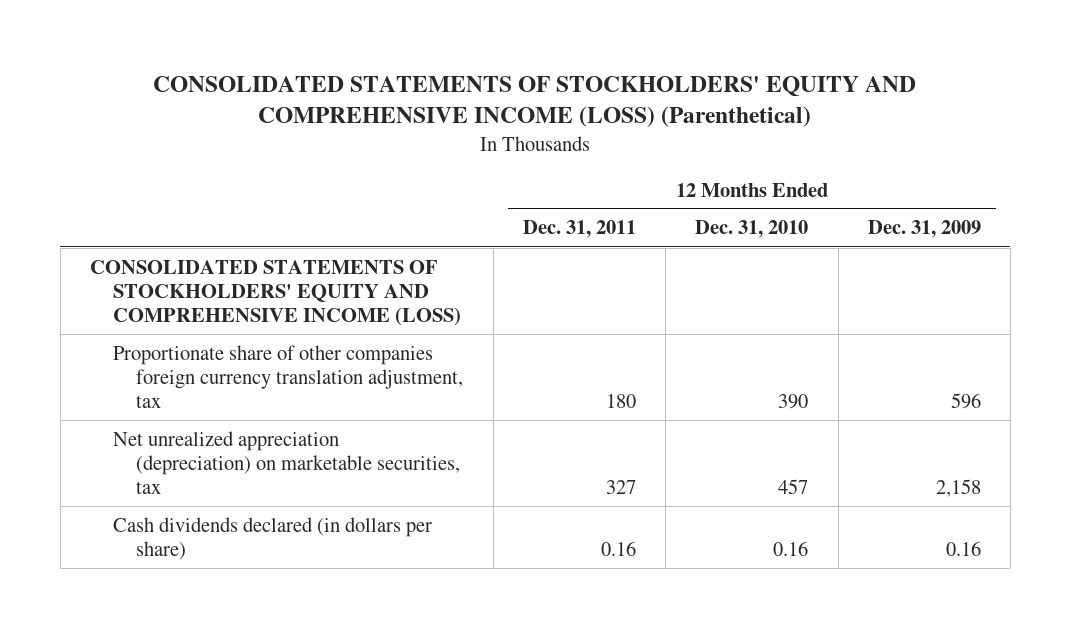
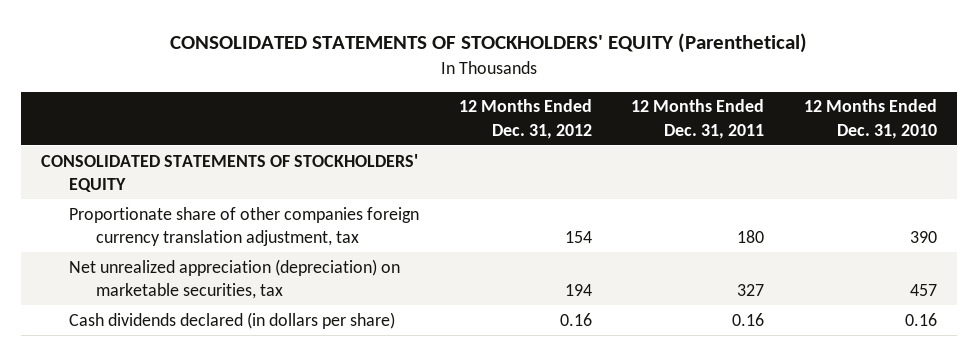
- CONSOLIDATED STATEMENTS OF STOCKHOLDERS' EQUITY AND COMPREHENSIVE INCOME (LOSS) (Parenthetical)
+ CONSOLIDATED STATEMENTS OF STOCKHOLDERS' EQUITY (Parenthetical)
- | 12 Months Ended Dec. 31, 2011 | 12 Months Ended Dec. 31, 2010 | 12 Months Ended Dec. 31, 2009
+ | 12 Months Ended Dec. 31, 2012 | 12 Months Ended Dec. 31, 2011 | 12 Months Ended Dec. 31, 2010
- CONSOLIDATED STATEMENTS OF STOCKHOLDERS' EQUITY AND COMPREHENSIVE INCOME (LOSS)
+ CONSOLIDATED STATEMENTS OF STOCKHOLDERS' EQUITY

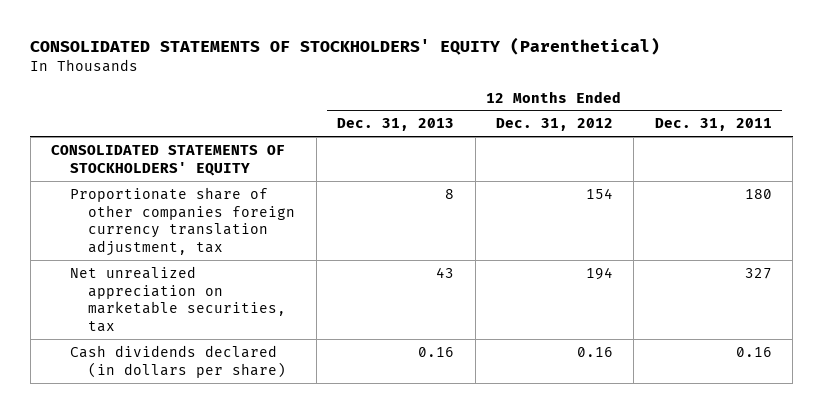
- | 12 Months Ended Dec. 31, 2012 | 12 Months Ended Dec. 31, 2011 | 12 Months Ended Dec. 31, 2010
+ | 12 Months Ended Dec. 31, 2013 | 12 Months Ended Dec. 31, 2012 | 12 Months Ended Dec. 31, 2011
- Net unrealized appreciation (depreciation) on marketable securities, tax | 194 | 327 | 457
+ Net unrealized appreciation on marketable securities, tax | 43 | 194 | 327

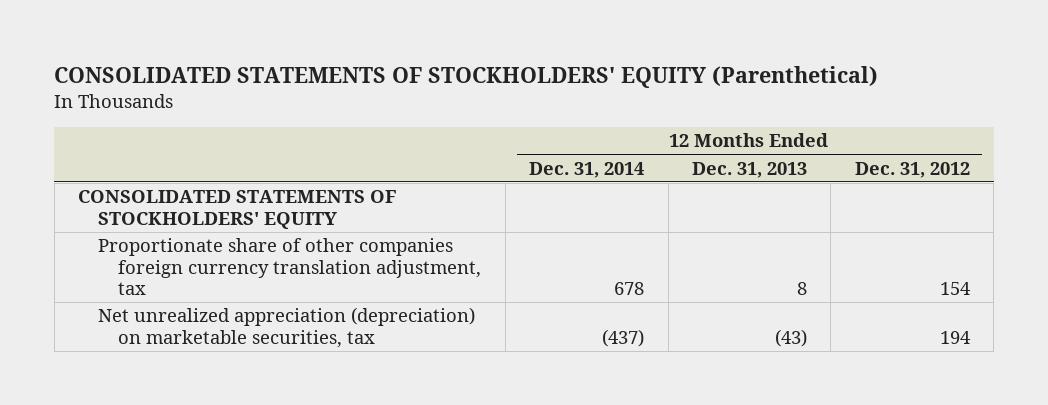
- | 12 Months Ended Dec. 31, 2013 | 12 Months Ended Dec. 31, 2012 | 12 Months Ended Dec. 31, 2011
+ | 12 Months Ended Dec. 31, 2014 | 12 Months Ended Dec. 31, 2013 | 12 Months Ended Dec. 31, 2012
- Net unrealized appreciation on marketable securities, tax | 43 | 194 | 327
- Cash dividends declared (in dollars per share) | 0.16 | 0.16 | 0.16
+ Net unrealized appreciation (depreciation) on marketable securities, tax | (437) | (43) | 194

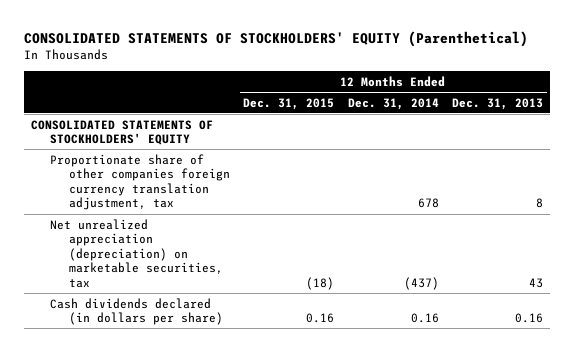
- | 12 Months Ended Dec. 31, 2014 | 12 Months Ended Dec. 31, 2013 | 12 Months Ended Dec. 31, 2012
+ | 12 Months Ended Dec. 31, 2015 | 12 Months Ended Dec. 31, 2014 | 12 Months Ended Dec. 31, 2013
- Net unrealized appreciation (depreciation) on marketable securities, tax | (437) | (43) | 194
+ Net unrealized appreciation (depreciation) on marketable securities, tax | (18) | (437) | 43
+ Cash dividends declared (in dollars per share) | 0.16 | 0.16 | 0.16

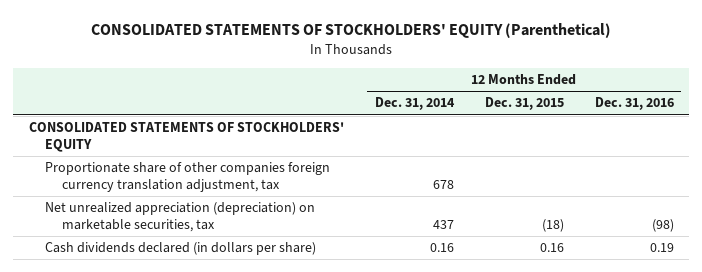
- | 12 Months Ended Dec. 31, 2015 | 12 Months Ended Dec. 31, 2014 | 12 Months Ended Dec. 31, 2013
+ | 12 Months Ended Dec. 31, 2014 | 12 Months Ended Dec. 31, 2015 | 12 Months Ended Dec. 31, 2016
- Net unrealized appreciation (depreciation) on marketable securities, tax | (18) | (437) | 43
+ Net unrealized appreciation (depreciation) on marketable securities, tax | 437 | (18) | (98)

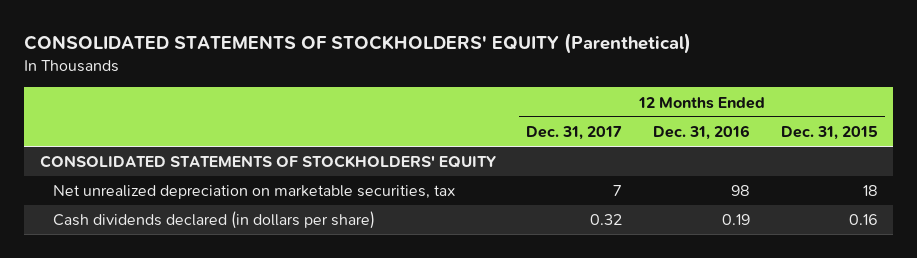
- | 12 Months Ended Dec. 31, 2014 | 12 Months Ended Dec. 31, 2015 | 12 Months Ended Dec. 31, 2016
+ | 12 Months Ended Dec. 31, 2017 | 12 Months Ended Dec. 31, 2016 | 12 Months Ended Dec. 31, 2015
- Proportionate share of other companies foreign currency translation adjustment, tax | 678 | |
- Net unrealized appreciation (depreciation) on marketable securities, tax | 437 | (18) | (98)
+ Net unrealized depreciation on marketable securities, tax | 7 | 98 | 18

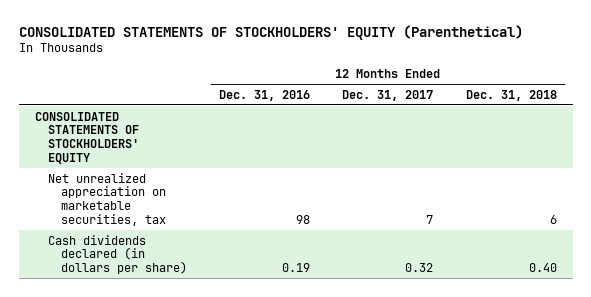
- | 12 Months Ended Dec. 31, 2017 | 12 Months Ended Dec. 31, 2016 | 12 Months Ended Dec. 31, 2015
+ | 12 Months Ended Dec. 31, 2016 | 12 Months Ended Dec. 31, 2017 | 12 Months Ended Dec. 31, 2018
- Net unrealized depreciation on marketable securities, tax | 7 | 98 | 18
+ Net unrealized appreciation on marketable securities, tax | 98 | 7 | 6

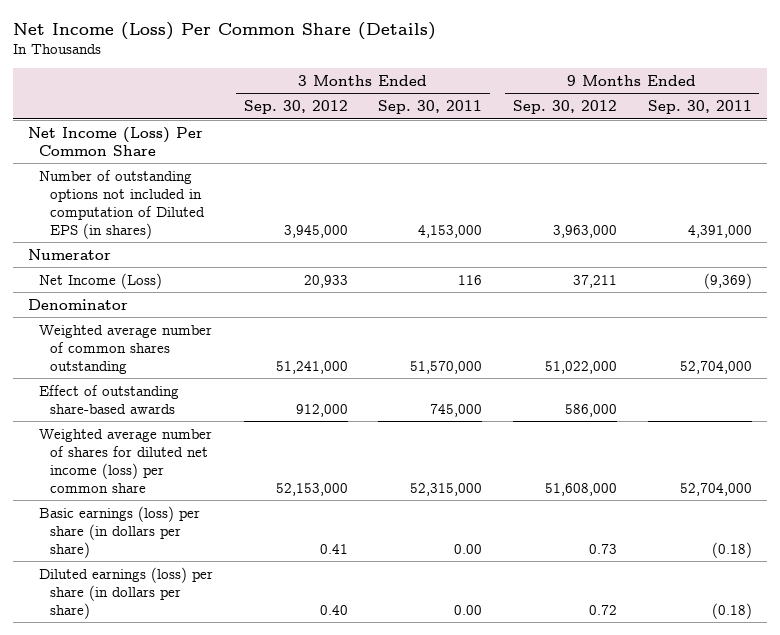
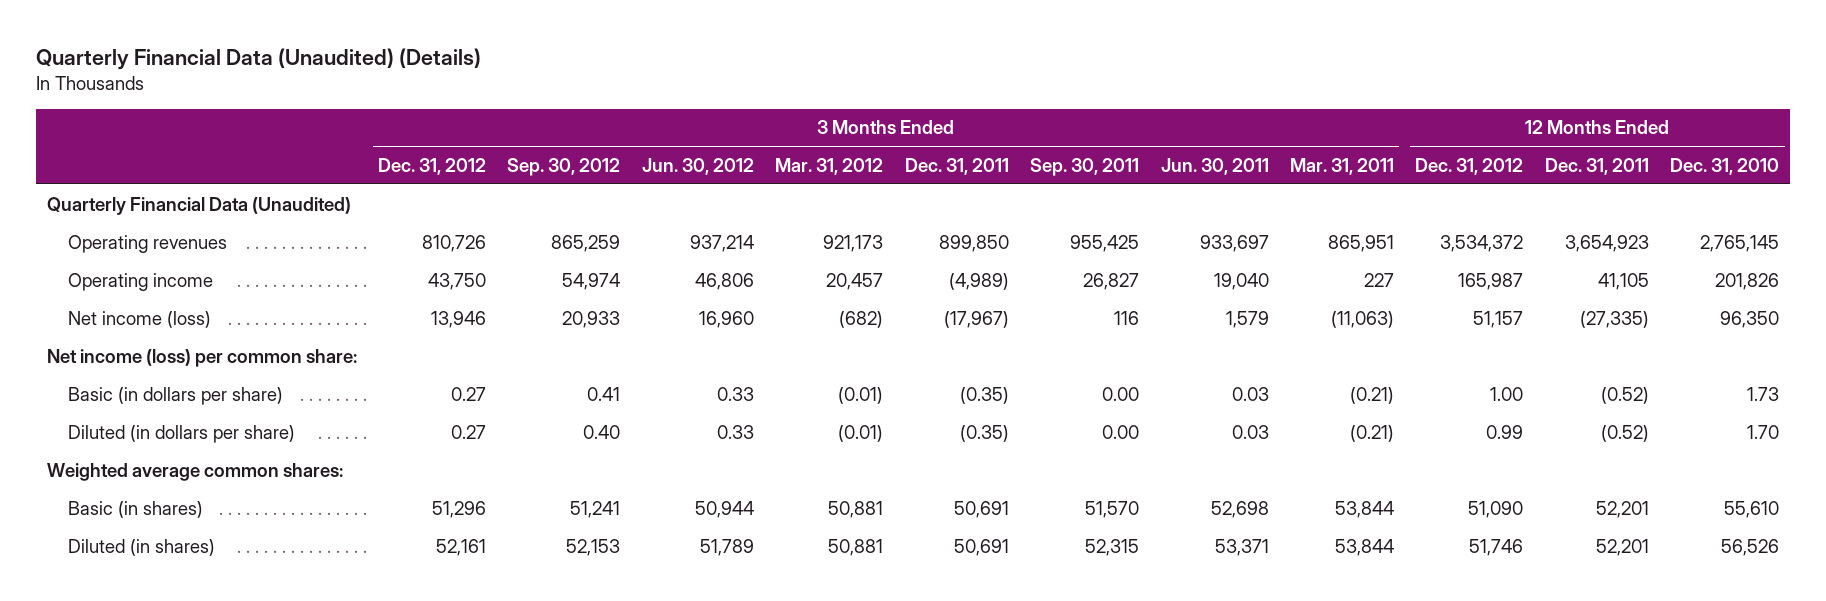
- Net Income (Loss) Per Common Share (Details)
+ Quarterly Financial Data (Unaudited) (Details)
- | 3 Months Ended Sep. 30, 2012 | 3 Months Ended Sep. 30, 2011 | 9 Months Ended Sep. 30, 2012 | 9 Months Ended Sep. 30, 2011
+ | 3 Months Ended Dec. 31, 2012 | 3 Months Ended Sep. 30, 2012 | 3 Months Ended Jun. 30, 2012 | 3 Months Ended Mar. 31, 2012 | 3 Months Ended Dec. 31, 2011 | 3 Months Ended Sep. 30, 2011 | 3 Months Ended Jun. 30, 2011 | 3 Months Ended Mar. 31, 2011 | 12 Months Ended Dec. 31, 2012 | 12 Months Ended Dec. 31, 2011 | 12 Months Ended Dec. 31, 2010
- Net Income (Loss) Per Common Share
- Number of outstanding options not included in computation of Diluted EPS (in shares) | 3,945,000 | 4,153,000 | 3,963,000 | 4,391,000
- Numerator
- Net Income (Loss) | 20,933 | 116 | 37,211 | (9,369)
- Denominator
- Weighted average number of common shares outstanding | 51,241,000 | 51,570,000 | 51,022,000 | 52,704,000
- Effect of outstanding share-based awards | 912,000 | 745,000 | 586,000 |
- Weighted average number of shares for diluted net income (loss) per common share | 52,153,000 | 52,315,000 | 51,608,000 | 52,704,000
- Basic earnings (loss) per share (in dollars per share) | 0.41 | 0.00 | 0.73 | (0.18)
- Diluted earnings (loss) per share (in dollars per share) | 0.40 | 0.00 | 0.72 | (0.18)
+ Quarterly Financial Data (Unaudited)
+ Operating revenues | 810,726 | 865,259 | 937,214 | 921,173 | 899,850 | 955,425 | 933,697 | 865,951 | 3,534,372 | 3,654,923 | 2,765,145
+ Operating income | 43,750 | 54,974 | 46,806 | 20,457 | (4,989) | 26,827 | 19,040 | 227 | 165,987 | 41,105 | 201,826
+ Net income (loss) | 13,946 | 20,933 | 16,960 | (682) | (17,967) | 116 | 1,579 | (11,063) | 51,157 | (27,335) | 96,350
+ Net income (loss) per common share:
+ Basic (in dollars per share) | 0.27 | 0.41 | 0.33 | (0.01) | (0.35) | 0.00 | 0.03 | (0.21) | 1.00 | (0.52) | 1.73
+ Diluted (in dollars per share) | 0.27 | 0.40 | 0.33 | (0.01) | (0.35) | 0.00 | 0.03 | (0.21) | 0.99 | (0.52) | 1.70
+ Weighted average common shares:
+ Basic (in shares) | 51,296 | 51,241 | 50,944 | 50,881 | 50,691 | 51,570 | 52,698 | 53,844 | 51,090 | 52,201 | 55,610
+ Diluted (in shares) | 52,161 | 52,153 | 51,789 | 50,881 | 50,691 | 52,315 | 53,371 | 53,844 | 51,746 | 52,201 | 56,526

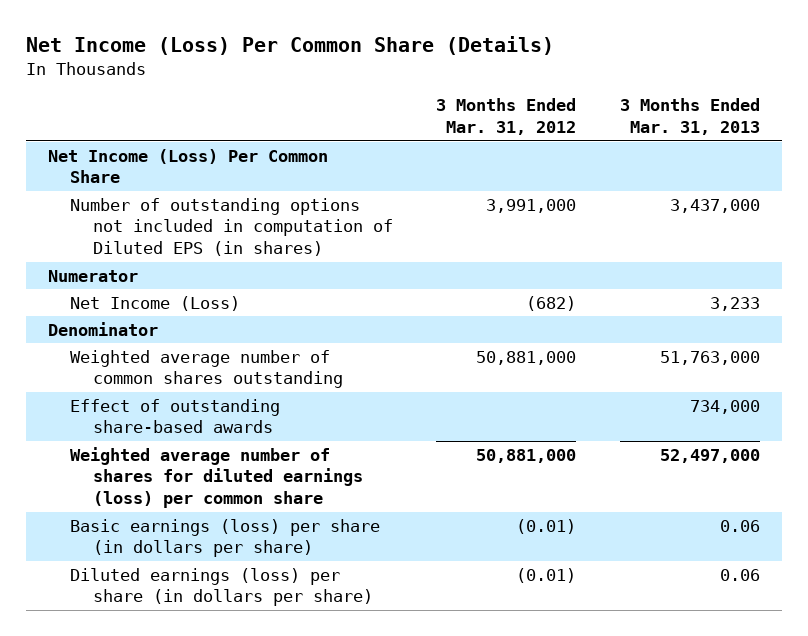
- Quarterly Financial Data (Unaudited) (Details)
+ Net Income (Loss) Per Common Share (Details)
- | 3 Months Ended Dec. 31, 2012 | 3 Months Ended Sep. 30, 2012 | 3 Months Ended Jun. 30, 2012 | 3 Months Ended Mar. 31, 2012 | 3 Months Ended Dec. 31, 2011 | 3 Months Ended Sep. 30, 2011 | 3 Months Ended Jun. 30, 2011 | 3 Months Ended Mar. 31, 2011 | 12 Months Ended Dec. 31, 2012 | 12 Months Ended Dec. 31, 2011 | 12 Months Ended Dec. 31, 2010
+ | 3 Months Ended Mar. 31, 2012 | 3 Months Ended Mar. 31, 2013
- Quarterly Financial Data (Unaudited)
- Operating revenues | 810,726 | 865,259 | 937,214 | 921,173 | 899,850 | 955,425 | 933,697 | 865,951 | 3,534,372 | 3,654,923 | 2,765,145
- Operating income | 43,750 | 54,974 | 46,806 | 20,457 | (4,989) | 26,827 | 19,040 | 227 | 165,987 | 41,105 | 201,826
- Net income (loss) | 13,946 | 20,933 | 16,960 | (682) | (17,967) | 116 | 1,579 | (11,063) | 51,157 | (27,335) | 96,350
- Net income (loss) per common share:
- Basic (in dollars per share) | 0.27 | 0.41 | 0.33 | (0.01) | (0.35) | 0.00 | 0.03 | (0.21) | 1.00 | (0.52) | 1.73
- Diluted (in dollars per share) | 0.27 | 0.40 | 0.33 | (0.01) | (0.35) | 0.00 | 0.03 | (0.21) | 0.99 | (0.52) | 1.70
- Weighted average common shares:
- Basic (in shares) | 51,296 | 51,241 | 50,944 | 50,881 | 50,691 | 51,570 | 52,698 | 53,844 | 51,090 | 52,201 | 55,610
- Diluted (in shares) | 52,161 | 52,153 | 51,789 | 50,881 | 50,691 | 52,315 | 53,371 | 53,844 | 51,746 | 52,201 | 56,526
+ Net Income (Loss) Per Common Share
+ Number of outstanding options not included in computation of Diluted EPS (in shares) | 3,991,000 | 3,437,000
+ Numerator
+ Net Income (Loss) | (682) | 3,233
+ Denominator
+ Weighted average number of common shares outstanding | 50,881,000 | 51,763,000
+ Effect of outstanding share-based awards | | 734,000
+ Weighted average number of shares for diluted earnings (loss) per common share | 50,881,000 | 52,497,000
+ Basic earnings (loss) per share (in dollars per share) | (0.01) | 0.06
+ Diluted earnings (loss) per share (in dollars per share) | (0.01) | 0.06

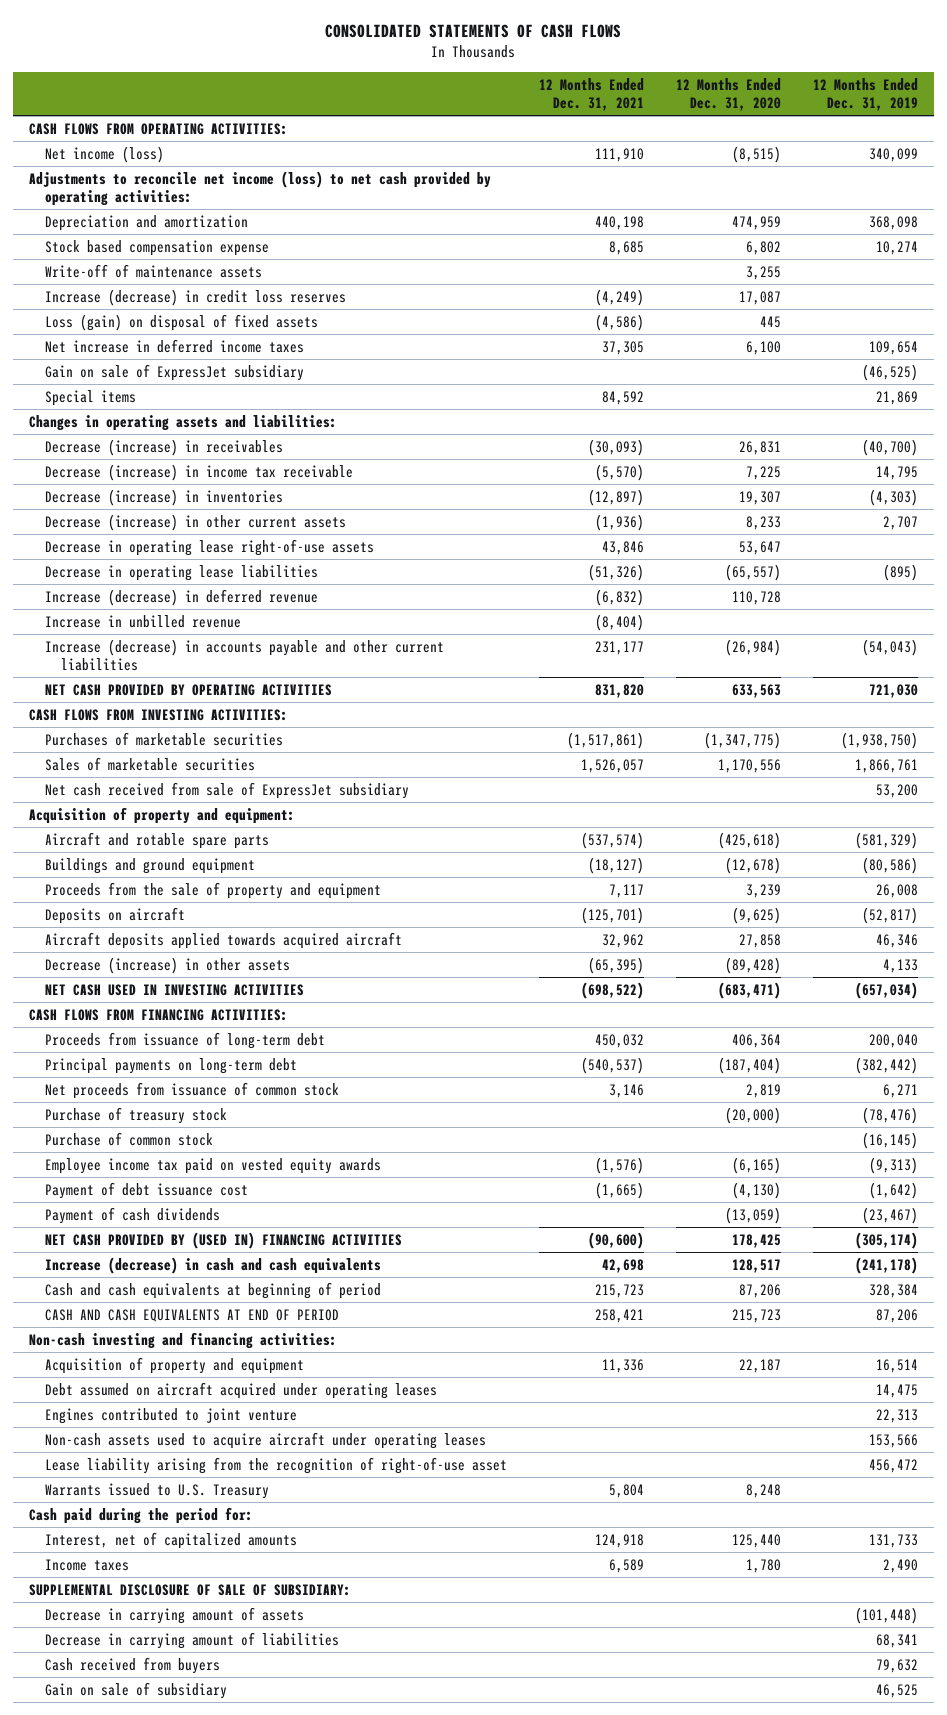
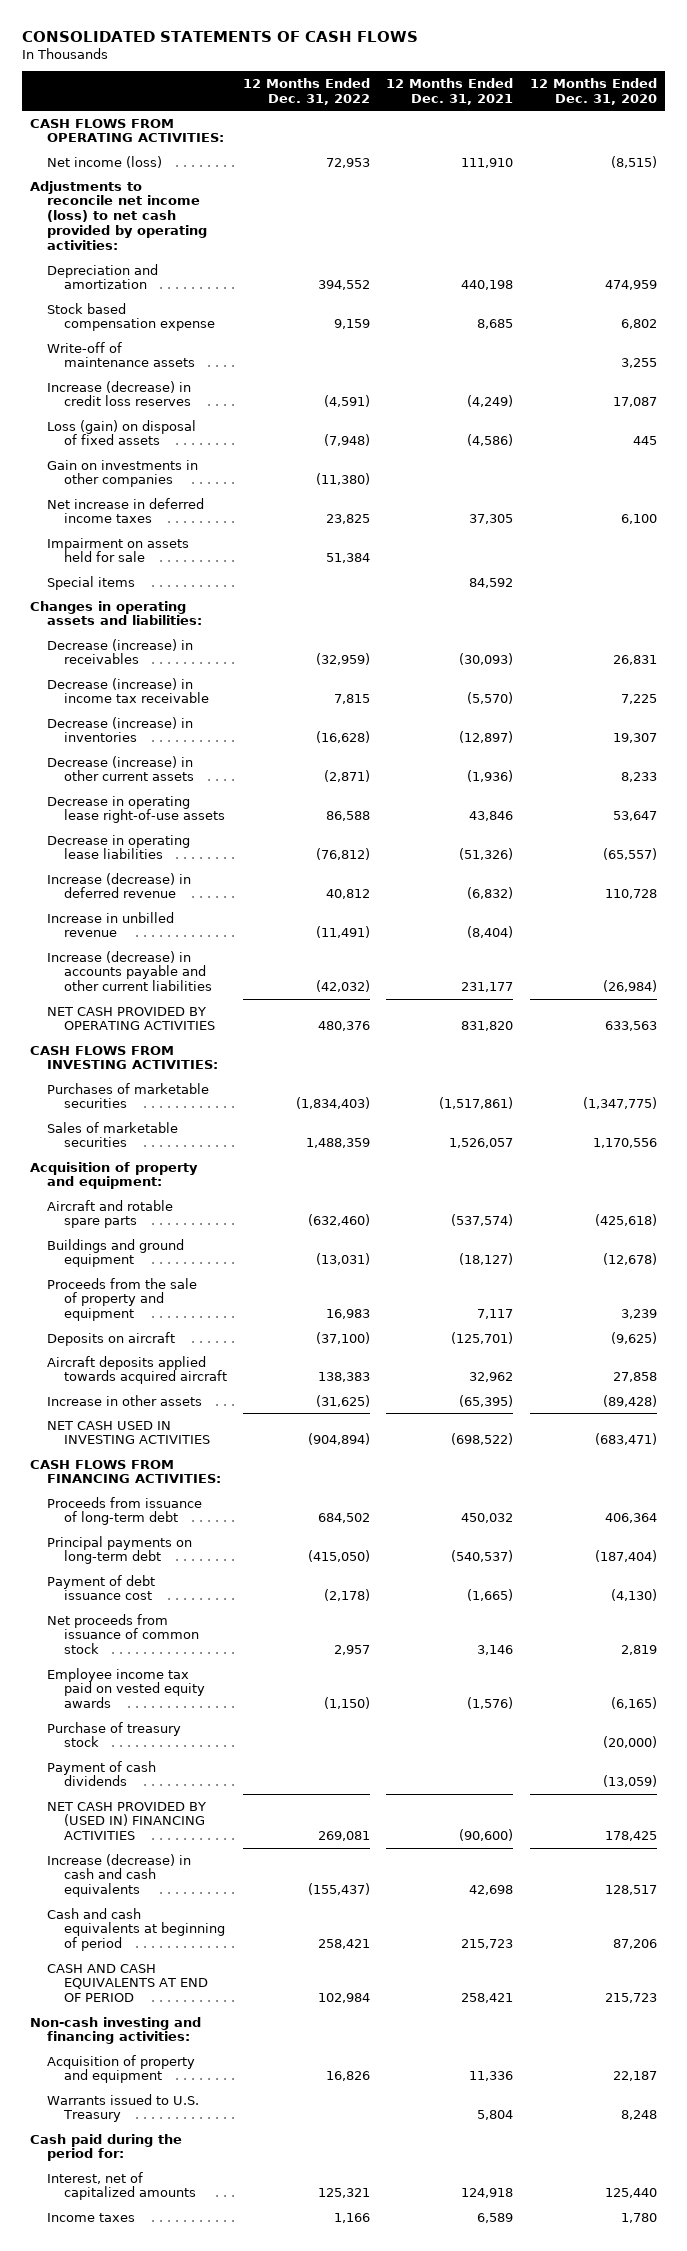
- | 12 Months Ended Dec. 31, 2021 | 12 Months Ended Dec. 31, 2020 | 12 Months Ended Dec. 31, 2019
+ | 12 Months Ended Dec. 31, 2022 | 12 Months Ended Dec. 31, 2021 | 12 Months Ended Dec. 31, 2020
+ Gain on investments in other companies | (11,380) | |
- Gain on sale of ExpressJet subsidiary | | | (46,525)
+ Impairment on assets held for sale | 51,384 | |
- Net cash received from sale of ExpressJet subsidiary | | | 53,200
- Decrease (increase) in other assets | (65,395) | (89,428) | 4,133
+ Increase in other assets | (31,625) | (65,395) | (89,428)
moved up: Payment of debt issuance cost | (2,178) | (1,665) | (4,130)
- Purchase of common stock | | | (16,145)
moved down: Purchase of treasury stock | | | (20,000)
- Debt assumed on aircraft acquired under operating leases | | | 14,475
- Engines contributed to joint venture | | | 22,313
- Non-cash assets used to acquire aircraft under operating leases | | | 153,566
- Lease liability arising from the recognition of right-of-use asset | | | 456,472
- SUPPLEMENTAL DISCLOSURE OF SALE OF SUBSIDIARY:
- Decrease in carrying amount of assets | | | (101,448)
- Decrease in carrying amount of liabilities | | | 68,341
- Cash received from buyers | | | 79,632
- Gain on sale of subsidiary | | | 46,525

